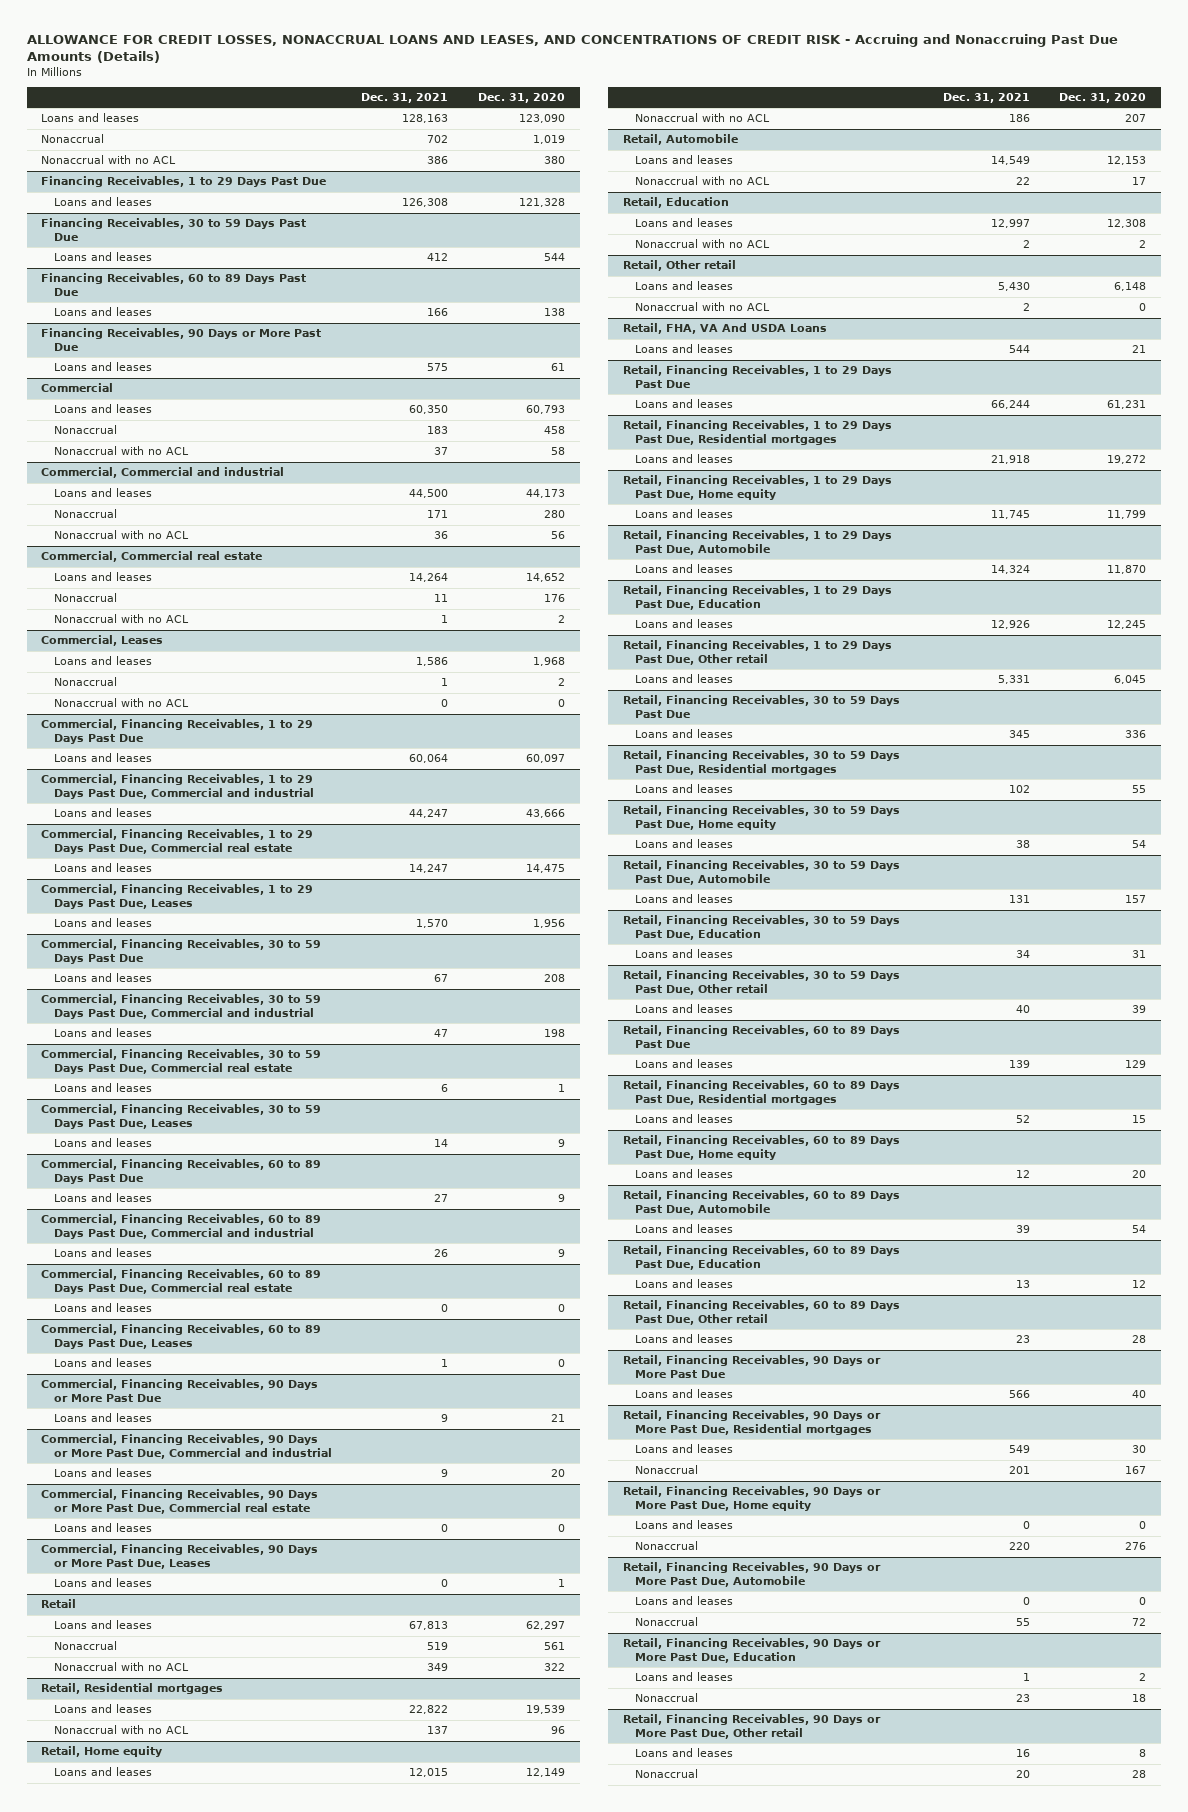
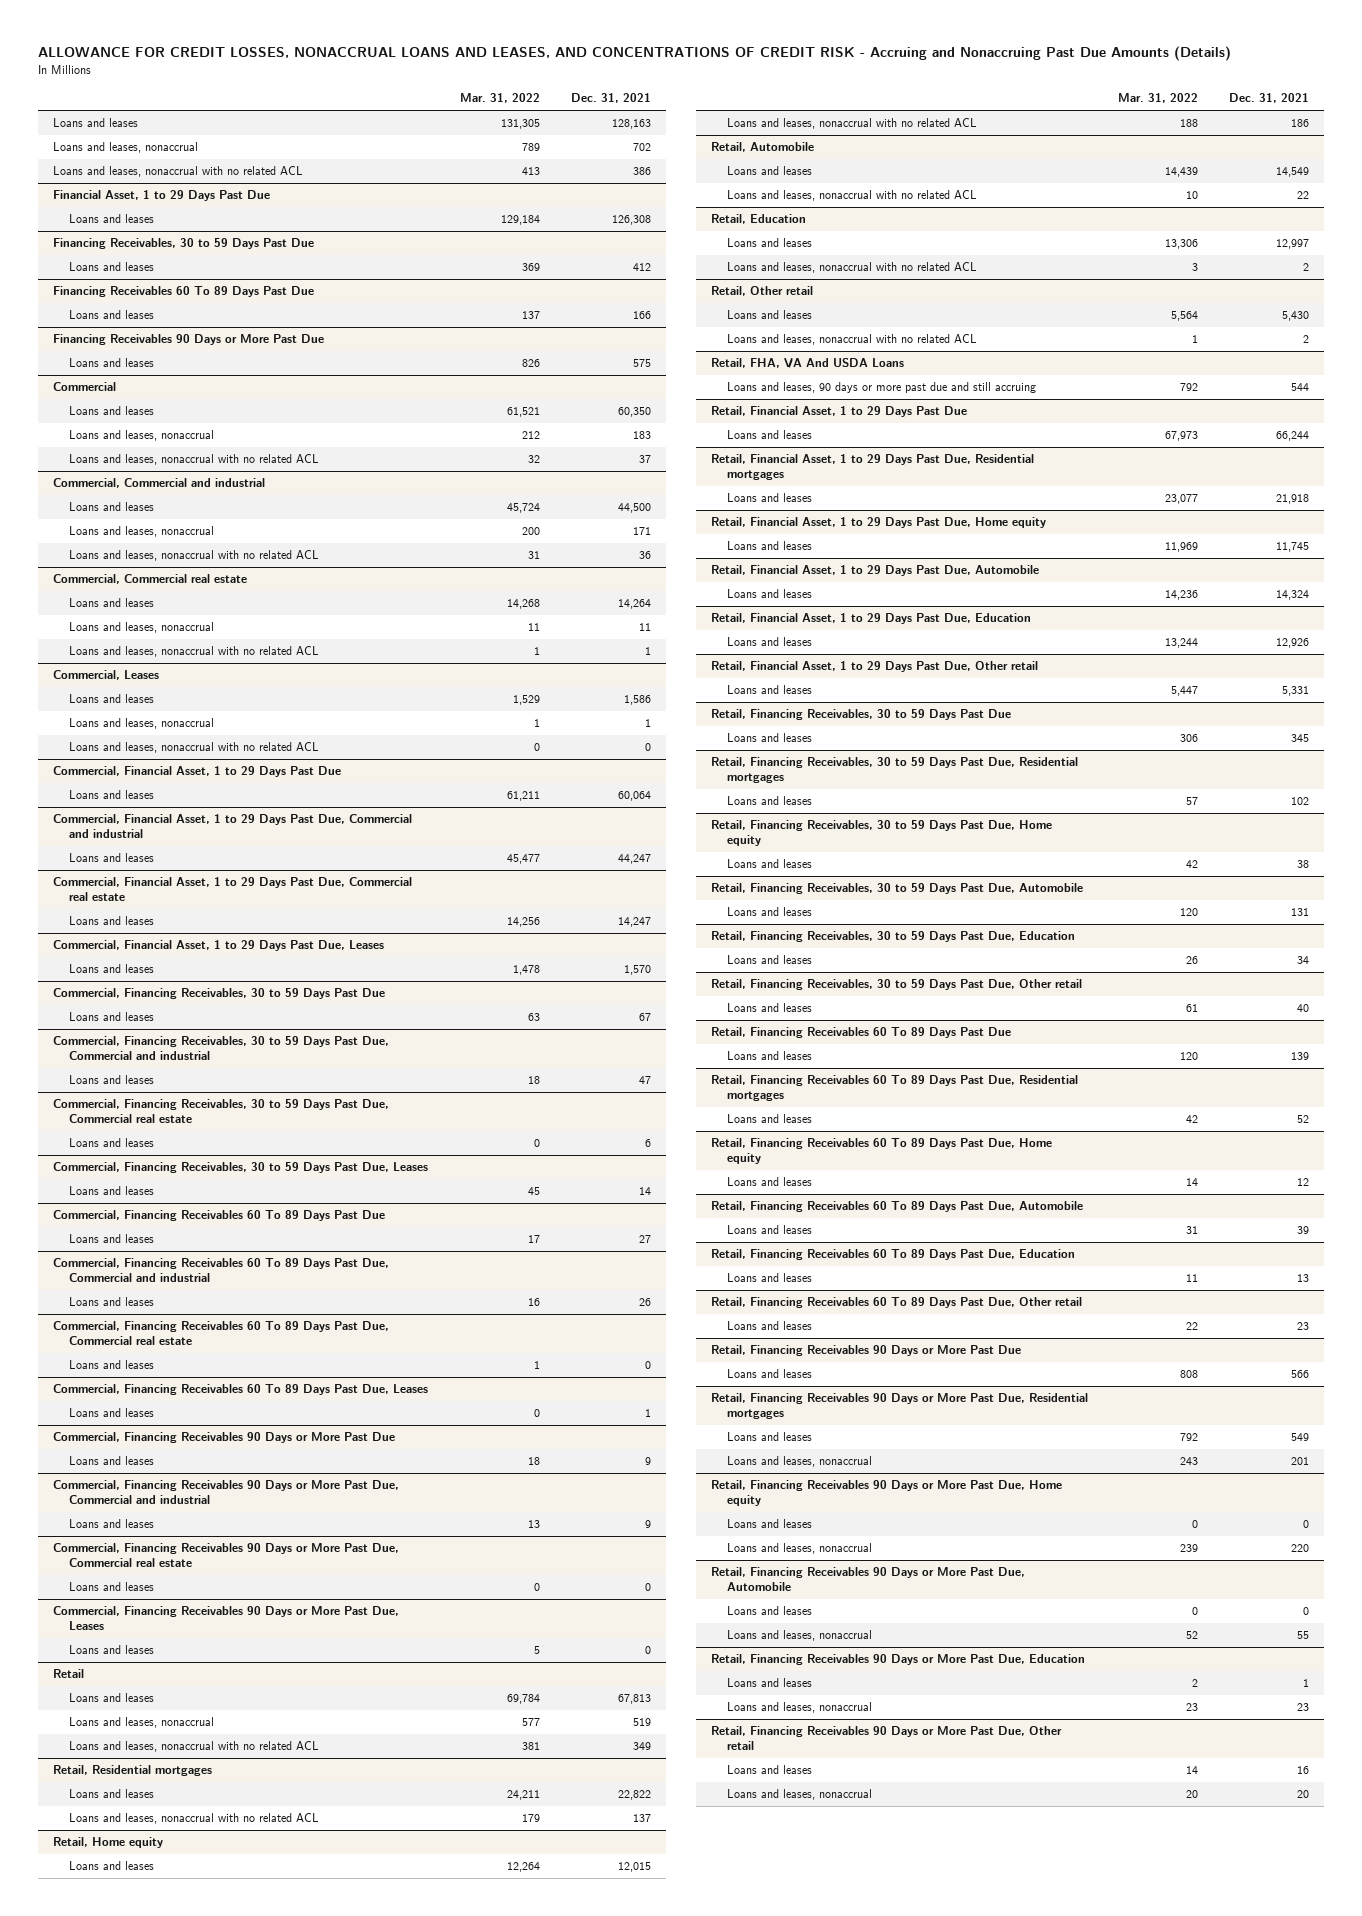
- | Dec. 31, 2021 | Dec. 31, 2020
+ | Mar. 31, 2022 | Dec. 31, 2021
- Nonaccrual | 702 | 1,019
- Nonaccrual with no ACL | 386 | 380
- Financing Receivables, 1 to 29 Days Past Due
+ Loans and leases, nonaccrual | 789 | 702
+ Loans and leases, nonaccrual with no related ACL | 413 | 386
+ Financial Asset, 1 to 29 Days Past Due
- Financing Receivables, 60 to 89 Days Past Due
+ Financing Receivables 60 To 89 Days Past Due
- Financing Receivables, 90 Days or More Past Due
+ Financing Receivables 90 Days or More Past Due
@ Commercial
- Nonaccrual | 183 | 458
- Nonaccrual with no ACL | 37 | 58
+ Loans and leases, nonaccrual | 212 | 183
+ Loans and leases, nonaccrual with no related ACL | 32 | 37
@ Commercial, Commercial and industrial
- Nonaccrual | 171 | 280
- Nonaccrual with no ACL | 36 | 56
+ Loans and leases, nonaccrual | 200 | 171
+ Loans and leases, nonaccrual with no related ACL | 31 | 36
@ Commercial, Commercial real estate
- Nonaccrual | 11 | 176
- Nonaccrual with no ACL | 1 | 2
+ Loans and leases, nonaccrual | 11 | 11
+ Loans and leases, nonaccrual with no related ACL | 1 | 1
@ Commercial, Leases
- Nonaccrual | 1 | 2
- Nonaccrual with no ACL | 0 | 0
- Commercial, Financing Receivables, 1 to 29 Days Past Due
@ Commercial, Leases
+ Loans and leases, nonaccrual | 1 | 1
+ Loans and leases, nonaccrual with no related ACL | 0 | 0
+ Commercial, Financial Asset, 1 to 29 Days Past Due
- Commercial, Financing Receivables, 1 to 29 Days Past Due, Commercial and industrial
+ Commercial, Financial Asset, 1 to 29 Days Past Due, Commercial and industrial
- Commercial, Financing Receivables, 1 to 29 Days Past Due, Commercial real estate
+ Commercial, Financial Asset, 1 to 29 Days Past Due, Commercial real estate
- Commercial, Financing Receivables, 1 to 29 Days Past Due, Leases
+ Commercial, Financial Asset, 1 to 29 Days Past Due, Leases
- Commercial, Financing Receivables, 60 to 89 Days Past Due
+ Commercial, Financing Receivables 60 To 89 Days Past Due
- Commercial, Financing Receivables, 60 to 89 Days Past Due, Commercial and industrial
+ Commercial, Financing Receivables 60 To 89 Days Past Due, Commercial and industrial
- Commercial, Financing Receivables, 60 to 89 Days Past Due, Commercial real estate
+ Commercial, Financing Receivables 60 To 89 Days Past Due, Commercial real estate
- Commercial, Financing Receivables, 60 to 89 Days Past Due, Leases
+ Commercial, Financing Receivables 60 To 89 Days Past Due, Leases
- Commercial, Financing Receivables, 90 Days or More Past Due
+ Commercial, Financing Receivables 90 Days or More Past Due
- Commercial, Financing Receivables, 90 Days or More Past Due, Commercial and industrial
+ Commercial, Financing Receivables 90 Days or More Past Due, Commercial and industrial
- Commercial, Financing Receivables, 90 Days or More Past Due, Commercial real estate
+ Commercial, Financing Receivables 90 Days or More Past Due, Commercial real estate
- Commercial, Financing Receivables, 90 Days or More Past Due, Leases
+ Commercial, Financing Receivables 90 Days or More Past Due, Leases
@ Retail
- Nonaccrual | 519 | 561
- Nonaccrual with no ACL | 349 | 322
+ Loans and leases, nonaccrual | 577 | 519
+ Loans and leases, nonaccrual with no related ACL | 381 | 349
@ Retail, Residential mortgages
- Nonaccrual with no ACL | 137 | 96
+ Loans and leases, nonaccrual with no related ACL | 179 | 137
@ Retail, Home equity
- Nonaccrual with no ACL | 186 | 207
+ Loans and leases, nonaccrual with no related ACL | 188 | 186
@ Retail, Automobile
- Nonaccrual with no ACL | 22 | 17
+ Loans and leases, nonaccrual with no related ACL | 10 | 22
@ Retail, Education
- Nonaccrual with no ACL | 2 | 2
+ Loans and leases, nonaccrual with no related ACL | 3 | 2
@ Retail, Other retail
- Nonaccrual with no ACL | 2 | 0
+ Loans and leases, nonaccrual with no related ACL | 1 | 2
@ Retail, FHA, VA And USDA Loans
- Loans and leases | 544 | 21
- Retail, Financing Receivables, 1 to 29 Days Past Due
@ Retail, FHA, VA And USDA Loans
+ Loans and leases, 90 days or more past due and still accruing | 792 | 544
+ Retail, Financial Asset, 1 to 29 Days Past Due
- Retail, Financing Receivables, 1 to 29 Days Past Due, Residential mortgages
+ Retail, Financial Asset, 1 to 29 Days Past Due, Residential mortgages
- Retail, Financing Receivables, 1 to 29 Days Past Due, Home equity
+ Retail, Financial Asset, 1 to 29 Days Past Due, Home equity
- Retail, Financing Receivables, 1 to 29 Days Past Due, Automobile
+ Retail, Financial Asset, 1 to 29 Days Past Due, Automobile
- Retail, Financing Receivables, 1 to 29 Days Past Due, Education
+ Retail, Financial Asset, 1 to 29 Days Past Due, Education
- Retail, Financing Receivables, 1 to 29 Days Past Due, Other retail
+ Retail, Financial Asset, 1 to 29 Days Past Due, Other retail
- Retail, Financing Receivables, 60 to 89 Days Past Due
+ Retail, Financing Receivables 60 To 89 Days Past Due
- Retail, Financing Receivables, 60 to 89 Days Past Due, Residential mortgages
+ Retail, Financing Receivables 60 To 89 Days Past Due, Residential mortgages
- Retail, Financing Receivables, 60 to 89 Days Past Due, Home equity
+ Retail, Financing Receivables 60 To 89 Days Past Due, Home equity
- Retail, Financing Receivables, 60 to 89 Days Past Due, Automobile
+ Retail, Financing Receivables 60 To 89 Days Past Due, Automobile
- Retail, Financing Receivables, 60 to 89 Days Past Due, Education
+ Retail, Financing Receivables 60 To 89 Days Past Due, Education
- Retail, Financing Receivables, 60 to 89 Days Past Due, Other retail
+ Retail, Financing Receivables 60 To 89 Days Past Due, Other retail
- Retail, Financing Receivables, 90 Days or More Past Due
+ Retail, Financing Receivables 90 Days or More Past Due
- Retail, Financing Receivables, 90 Days or More Past Due, Residential mortgages
+ Retail, Financing Receivables 90 Days or More Past Due, Residential mortgages
- Nonaccrual | 201 | 167
- Retail, Financing Receivables, 90 Days or More Past Due, Home equity
+ Loans and leases, nonaccrual | 243 | 201
+ Retail, Financing Receivables 90 Days or More Past Due, Home equity
- Nonaccrual | 220 | 276
- Retail, Financing Receivables, 90 Days or More Past Due, Automobile
+ Loans and leases, nonaccrual | 239 | 220
+ Retail, Financing Receivables 90 Days or More Past Due, Automobile
- Nonaccrual | 55 | 72
- Retail, Financing Receivables, 90 Days or More Past Due, Education
+ Loans and leases, nonaccrual | 52 | 55
+ Retail, Financing Receivables 90 Days or More Past Due, Education
- Nonaccrual | 23 | 18
- Retail, Financing Receivables, 90 Days or More Past Due, Other retail
+ Loans and leases, nonaccrual | 23 | 23
+ Retail, Financing Receivables 90 Days or More Past Due, Other retail
- Nonaccrual | 20 | 28
+ Loans and leases, nonaccrual | 20 | 20

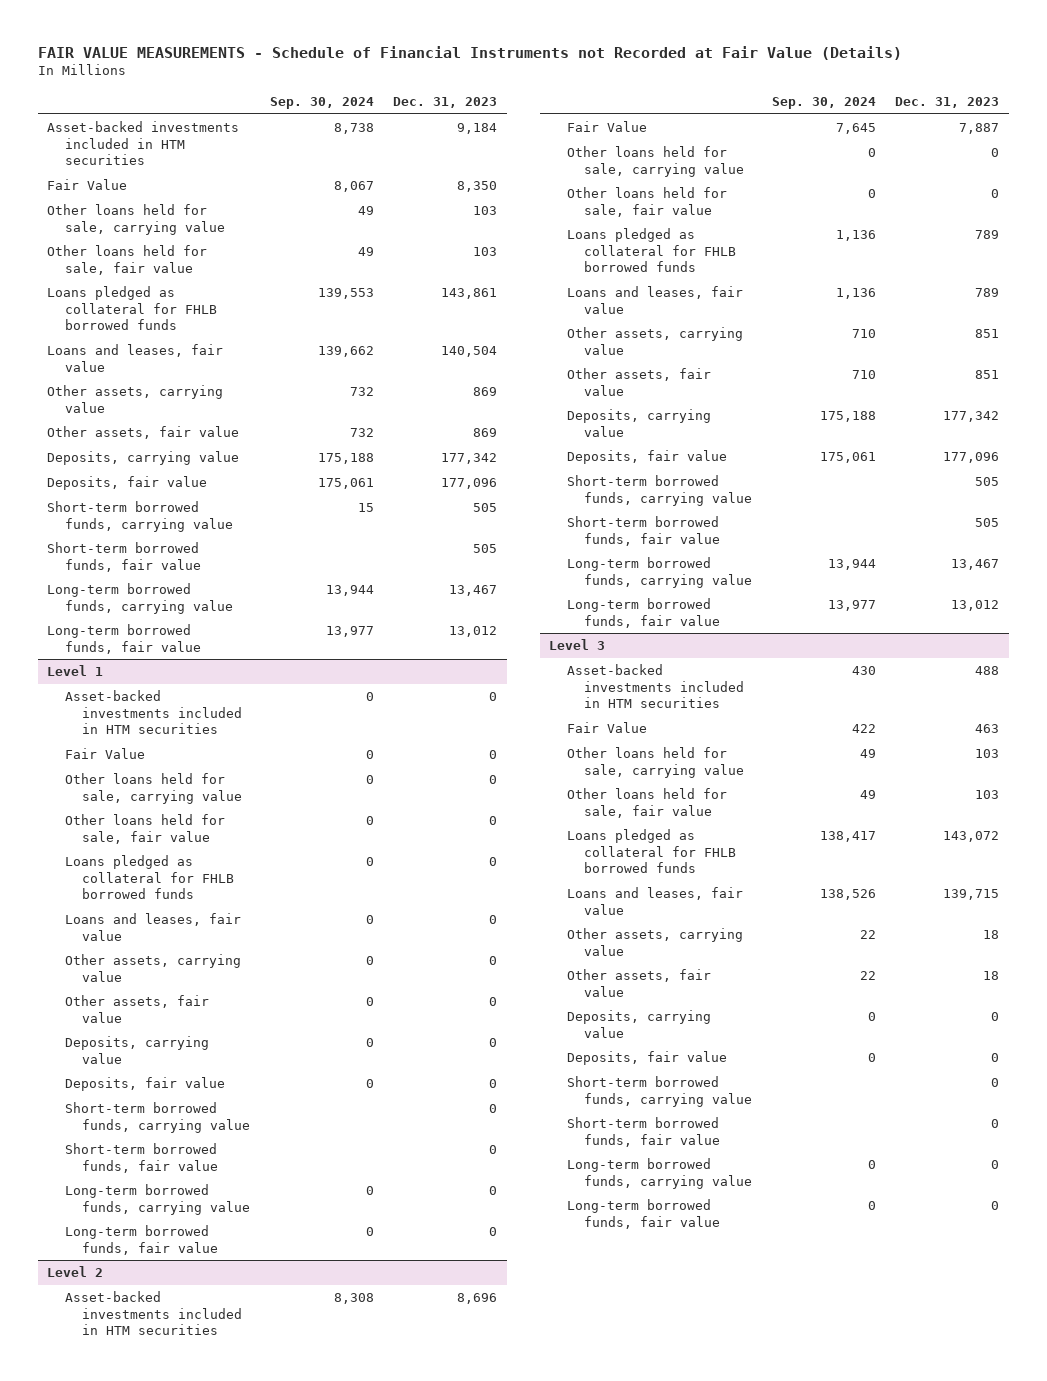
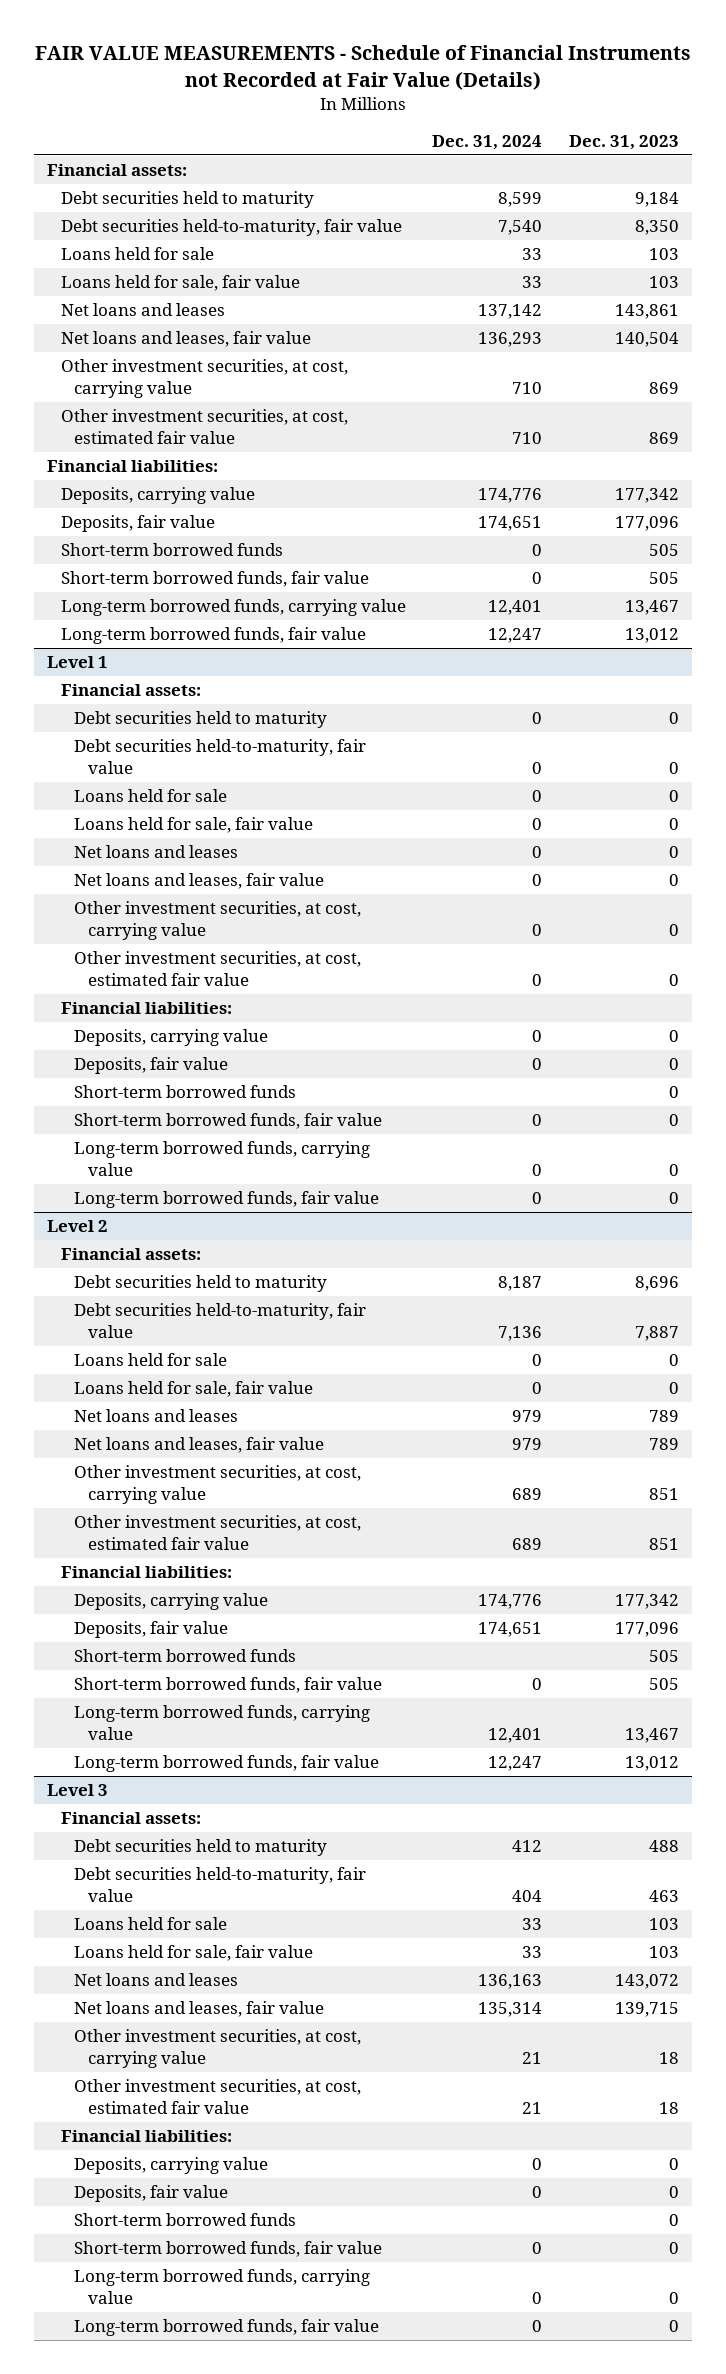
- | Sep. 30, 2024 | Dec. 31, 2023
+ | Dec. 31, 2024 | Dec. 31, 2023
- Asset-backed investments included in HTM securities | 8,738 | 9,184
- Fair Value | 8,067 | 8,350
- Other loans held for sale, carrying value | 49 | 103
- Other loans held for sale, fair value | 49 | 103
- Loans pledged as collateral for FHLB borrowed funds | 139,553 | 143,861
- Loans and leases, fair value | 139,662 | 140,504
- Other assets, carrying value | 732 | 869
- Other assets, fair value | 732 | 869
+ Financial assets:
+ Debt securities held to maturity | 8,599 | 9,184
+ Debt securities held-to-maturity, fair value | 7,540 | 8,350
+ Loans held for sale | 33 | 103
+ Loans held for sale, fair value | 33 | 103
+ Net loans and leases | 137,142 | 143,861
+ Net loans and leases, fair value | 136,293 | 140,504
+ Other investment securities, at cost, carrying value | 710 | 869
+ Other investment securities, at cost, estimated fair value | 710 | 869
+ Financial liabilities:
- Short-term borrowed funds, carrying value | 15 | 505
+ Short-term borrowed funds | 0 | 505
@ Level 1
- Asset-backed investments included in HTM securities | 0 | 0
- Fair Value | 0 | 0
- Other loans held for sale, carrying value | 0 | 0
- Other loans held for sale, fair value | 0 | 0
- Loans pledged as collateral for FHLB borrowed funds | 0 | 0
- Loans and leases, fair value | 0 | 0
- Other assets, carrying value | 0 | 0
- Other assets, fair value | 0 | 0
+ Financial assets:
+ Debt securities held to maturity | 0 | 0
+ Debt securities held-to-maturity, fair value | 0 | 0
+ Loans held for sale | 0 | 0
+ Loans held for sale, fair value | 0 | 0
+ Net loans and leases | 0 | 0
+ Net loans and leases, fair value | 0 | 0
+ Other investment securities, at cost, carrying value | 0 | 0
+ Other investment securities, at cost, estimated fair value | 0 | 0
+ Financial liabilities:
- Short-term borrowed funds, carrying value | | 0
+ Short-term borrowed funds | | 0
@ Level 2
- Asset-backed investments included in HTM securities | 8,308 | 8,696
- Fair Value | 7,645 | 7,887
- Other loans held for sale, carrying value | 0 | 0
- Other loans held for sale, fair value | 0 | 0
- Loans pledged as collateral for FHLB borrowed funds | 1,136 | 789
- Loans and leases, fair value | 1,136 | 789
- Other assets, carrying value | 710 | 851
- Other assets, fair value | 710 | 851
+ Financial assets:
+ Debt securities held to maturity | 8,187 | 8,696
+ Debt securities held-to-maturity, fair value | 7,136 | 7,887
+ Loans held for sale | 0 | 0
+ Loans held for sale, fair value | 0 | 0
+ Net loans and leases | 979 | 789
+ Net loans and leases, fair value | 979 | 789
+ Other investment securities, at cost, carrying value | 689 | 851
+ Other investment securities, at cost, estimated fair value | 689 | 851
+ Financial liabilities:
- Short-term borrowed funds, carrying value | | 505
+ Short-term borrowed funds | | 505
@ Level 3
- Asset-backed investments included in HTM securities | 430 | 488
- Fair Value | 422 | 463
- Other loans held for sale, carrying value | 49 | 103
- Other loans held for sale, fair value | 49 | 103
- Loans pledged as collateral for FHLB borrowed funds | 138,417 | 143,072
- Loans and leases, fair value | 138,526 | 139,715
- Other assets, carrying value | 22 | 18
- Other assets, fair value | 22 | 18
+ Financial assets:
+ Debt securities held to maturity | 412 | 488
+ Debt securities held-to-maturity, fair value | 404 | 463
+ Loans held for sale | 33 | 103
+ Loans held for sale, fair value | 33 | 103
+ Net loans and leases | 136,163 | 143,072
+ Net loans and leases, fair value | 135,314 | 139,715
+ Other investment securities, at cost, carrying value | 21 | 18
+ Other investment securities, at cost, estimated fair value | 21 | 18
+ Financial liabilities:
- Short-term borrowed funds, carrying value | | 0
+ Short-term borrowed funds | | 0

